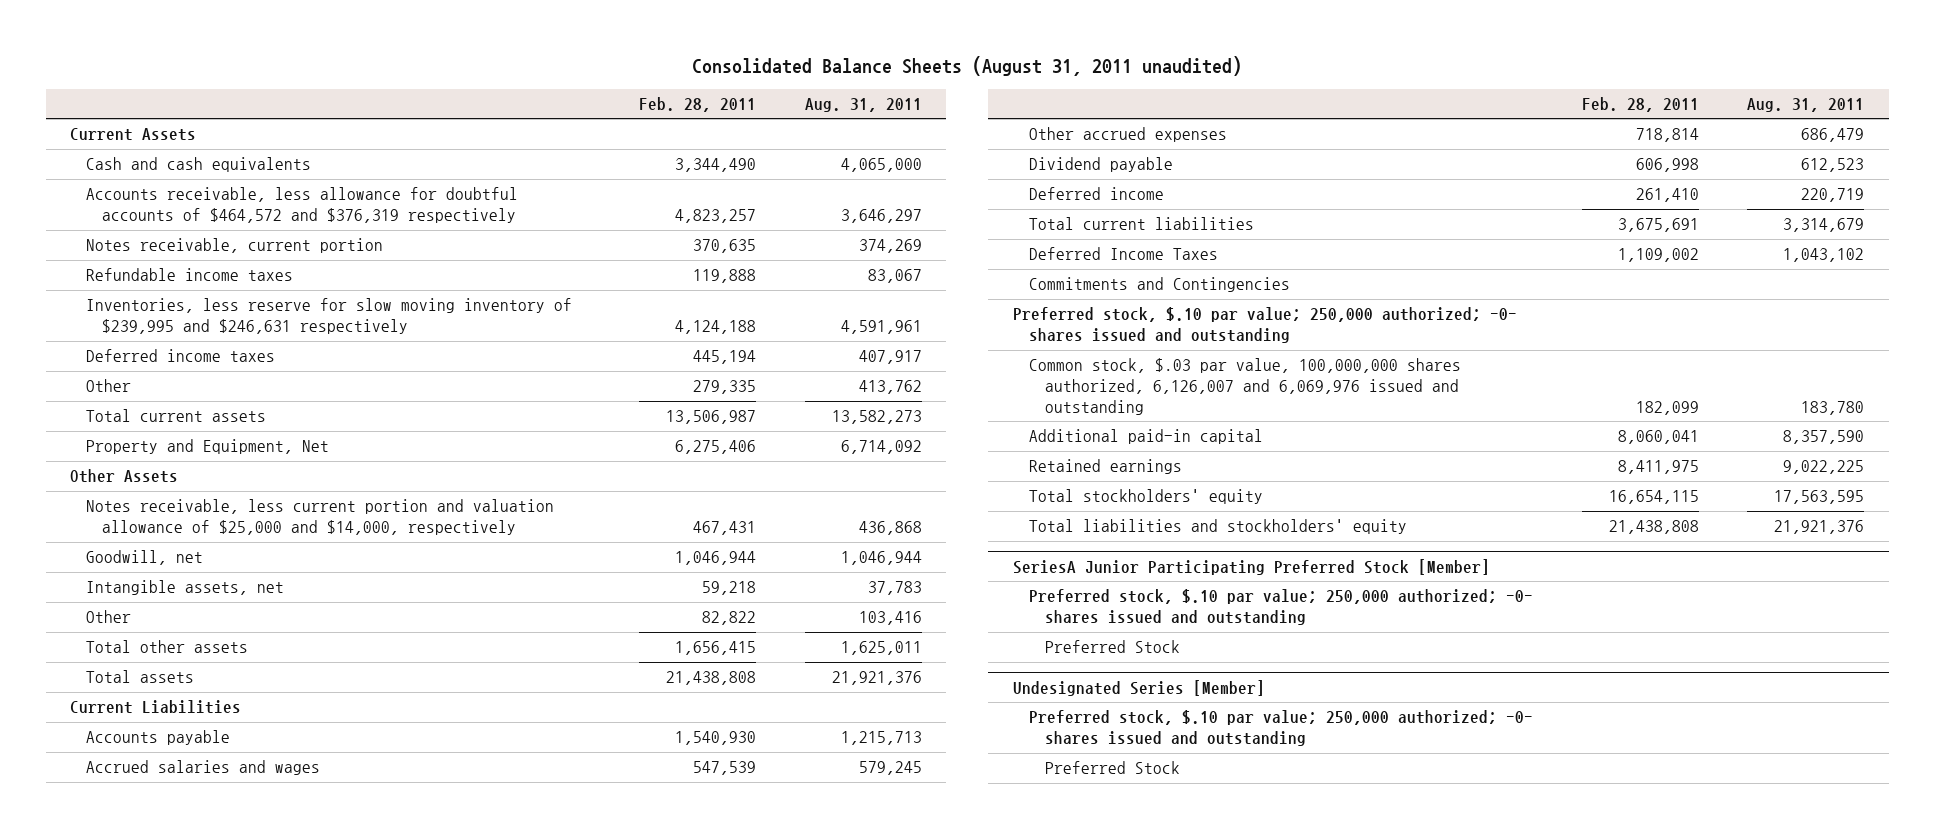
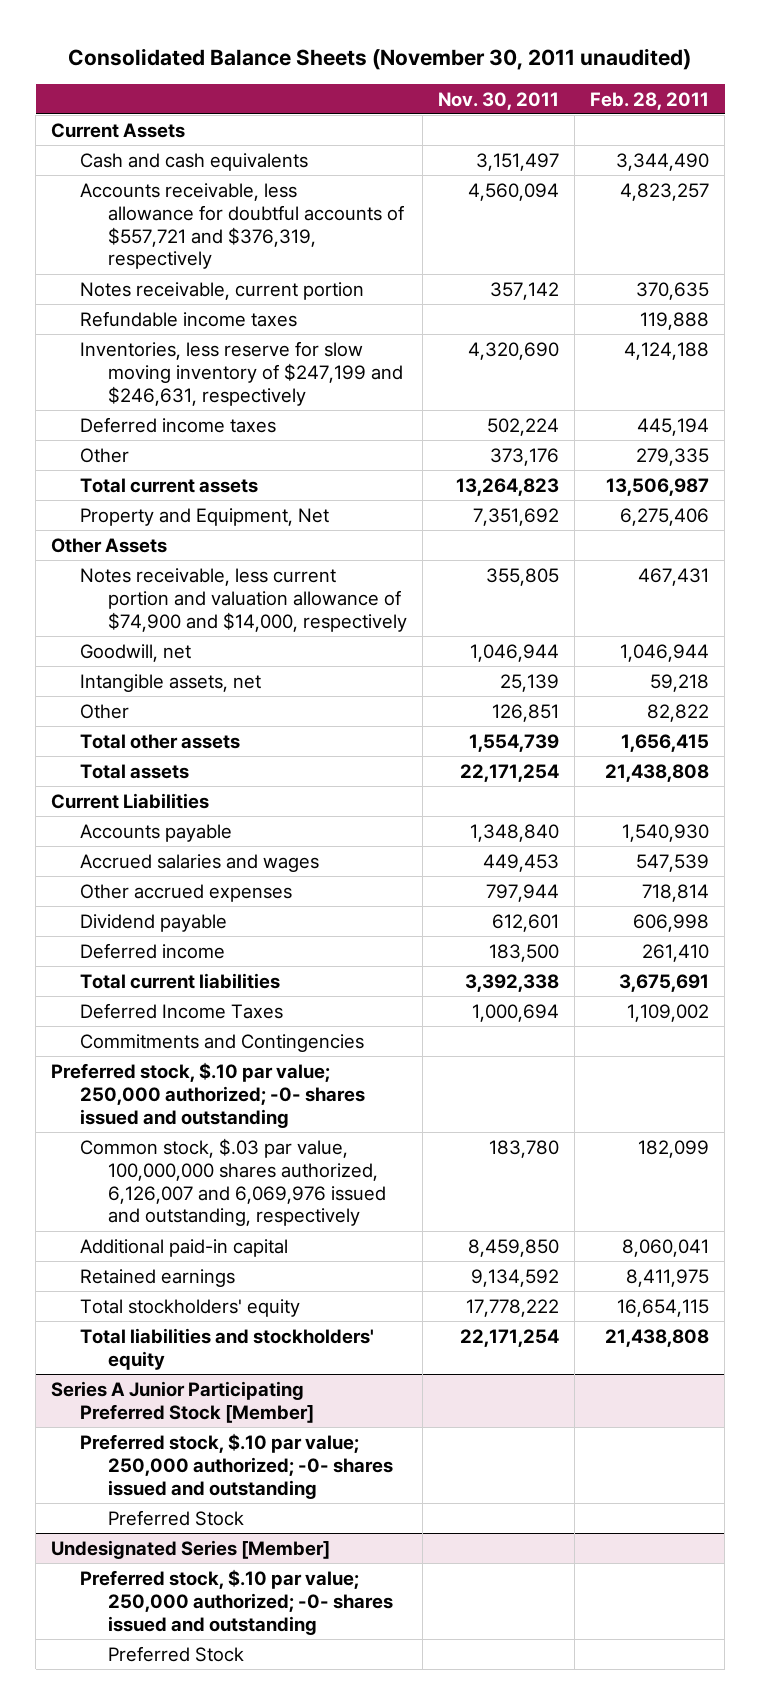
- Consolidated Balance Sheets (August 31, 2011 unaudited)
+ Consolidated Balance Sheets (November 30, 2011 unaudited)
- | Feb. 28, 2011 | Aug. 31, 2011
+ | Nov. 30, 2011 | Feb. 28, 2011
- Accounts receivable, less allowance for doubtful accounts of $464,572 and $376,319 respectively | 4,823,257 | 3,646,297
+ Accounts receivable, less allowance for doubtful accounts of $557,721 and $376,319, respectively | 4,560,094 | 4,823,257
- Inventories, less reserve for slow moving inventory of $239,995 and $246,631 respectively | 4,124,188 | 4,591,961
+ Inventories, less reserve for slow moving inventory of $247,199 and $246,631, respectively | 4,320,690 | 4,124,188
- Notes receivable, less current portion and valuation allowance of $25,000 and $14,000, respectively | 467,431 | 436,868
+ Notes receivable, less current portion and valuation allowance of $74,900 and $14,000, respectively | 355,805 | 467,431
- Common stock, $.03 par value, 100,000,000 shares authorized, 6,126,007 and 6,069,976 issued and outstanding | 182,099 | 183,780
+ Common stock, $.03 par value, 100,000,000 shares authorized, 6,126,007 and 6,069,976 issued and outstanding, respectively | 183,780 | 182,099
- SeriesA Junior Participating Preferred Stock [Member]
+ Series A Junior Participating Preferred Stock [Member]

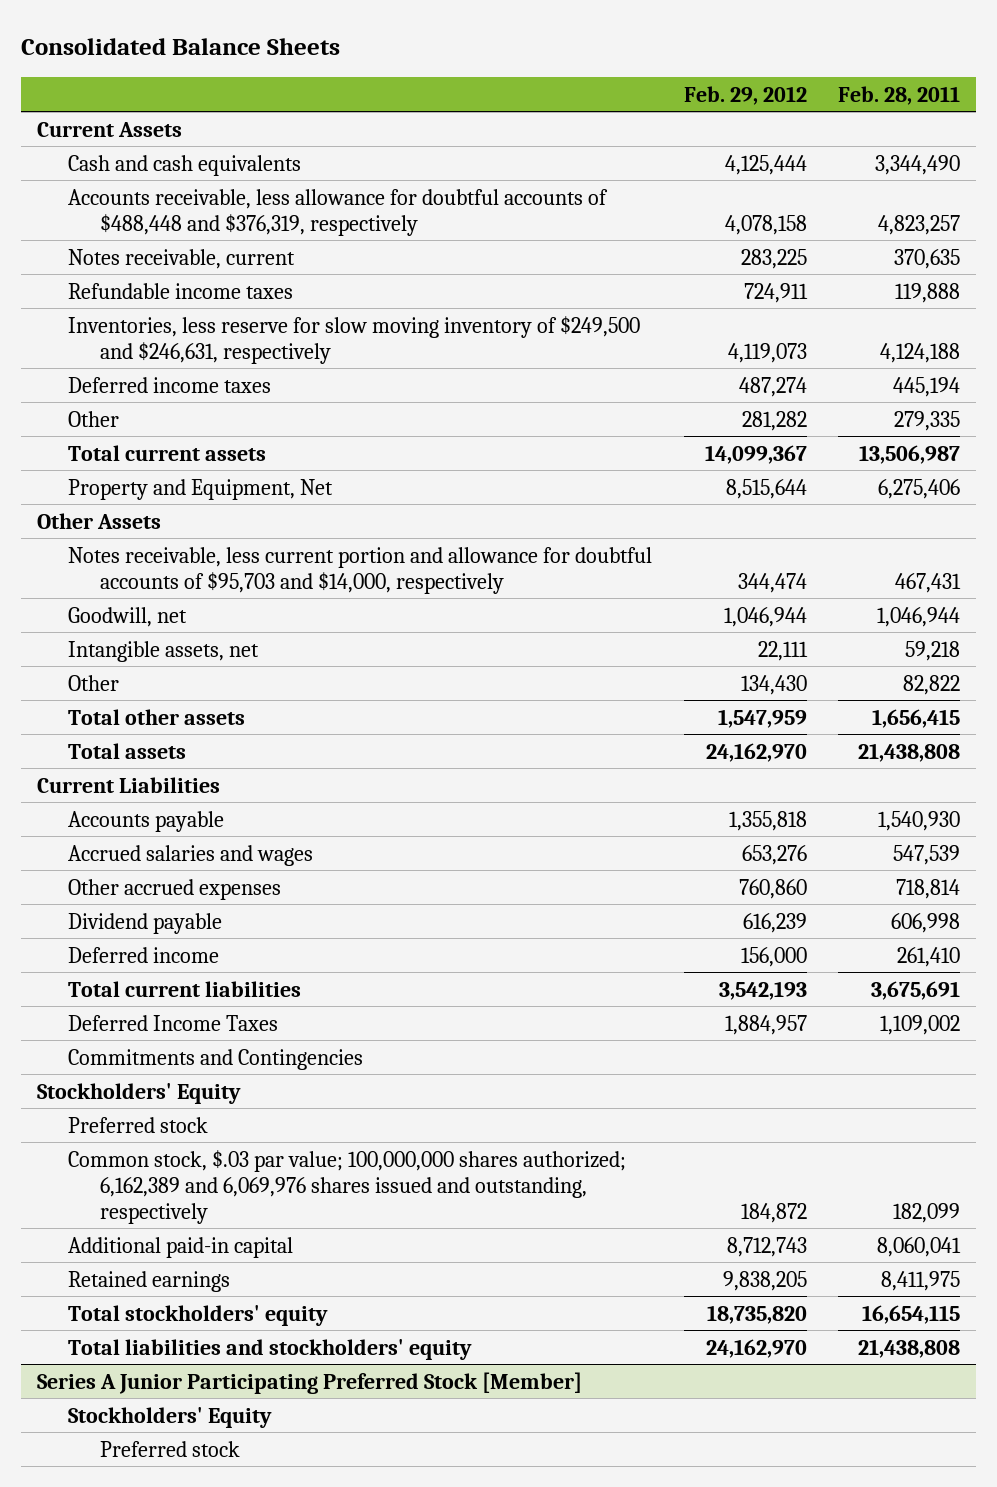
- Consolidated Balance Sheets (November 30, 2011 unaudited)
+ Consolidated Balance Sheets
- | Nov. 30, 2011 | Feb. 28, 2011
+ | Feb. 29, 2012 | Feb. 28, 2011
- Accounts receivable, less allowance for doubtful accounts of $557,721 and $376,319, respectively | 4,560,094 | 4,823,257
- Notes receivable, current portion | 357,142 | 370,635
+ Accounts receivable, less allowance for doubtful accounts of $488,448 and $376,319, respectively | 4,078,158 | 4,823,257
+ Notes receivable, current | 283,225 | 370,635
- Inventories, less reserve for slow moving inventory of $247,199 and $246,631, respectively | 4,320,690 | 4,124,188
+ Inventories, less reserve for slow moving inventory of $249,500 and $246,631, respectively | 4,119,073 | 4,124,188
- Notes receivable, less current portion and valuation allowance of $74,900 and $14,000, respectively | 355,805 | 467,431
+ Notes receivable, less current portion and allowance for doubtful accounts of $95,703 and $14,000, respectively | 344,474 | 467,431
- Preferred stock, $.10 par value; 250,000 authorized; -0- shares issued and outstanding
- Common stock, $.03 par value, 100,000,000 shares authorized, 6,126,007 and 6,069,976 issued and outstanding, respectively | 183,780 | 182,099
+ Stockholders' Equity
+ Preferred stock
+ Common stock, $.03 par value; 100,000,000 shares authorized; 6,162,389 and 6,069,976 shares issued and outstanding, respectively | 184,872 | 182,099
@ Series A Junior Participating Preferred Stock [Member]
- Preferred stock, $.10 par value; 250,000 authorized; -0- shares issued and outstanding
- Preferred Stock
- Undesignated Series [Member]
- Preferred stock, $.10 par value; 250,000 authorized; -0- shares issued and outstanding
- Preferred Stock
@ Series A Junior Participating Preferred Stock [Member]
+ Stockholders' Equity
+ Preferred stock

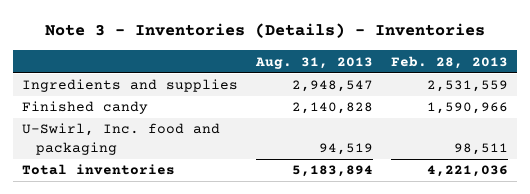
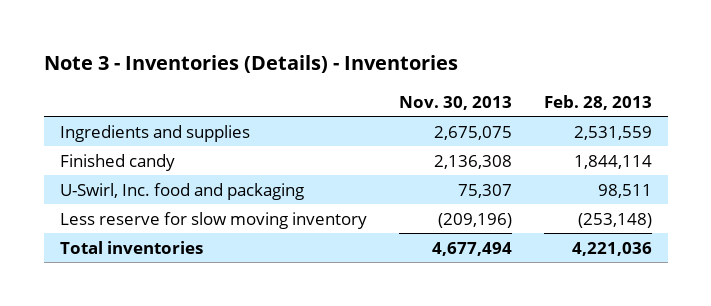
- | Aug. 31, 2013 | Feb. 28, 2013
+ | Nov. 30, 2013 | Feb. 28, 2013
- Finished candy | 2,140,828 | 1,590,966
+ Finished candy | 2,136,308 | 1,844,114
+ Less reserve for slow moving inventory | (209,196) | (253,148)

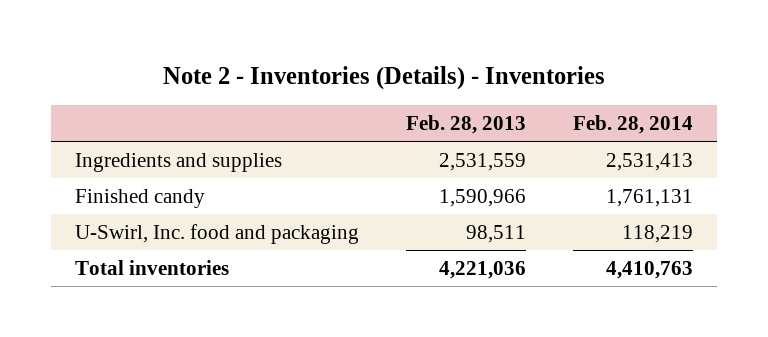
- Note 3 - Inventories (Details) - Inventories
+ Note 2 - Inventories (Details) - Inventories
- | Nov. 30, 2013 | Feb. 28, 2013
+ | Feb. 28, 2013 | Feb. 28, 2014
- Finished candy | 2,136,308 | 1,844,114
+ Finished candy | 1,590,966 | 1,761,131
- Less reserve for slow moving inventory | (209,196) | (253,148)

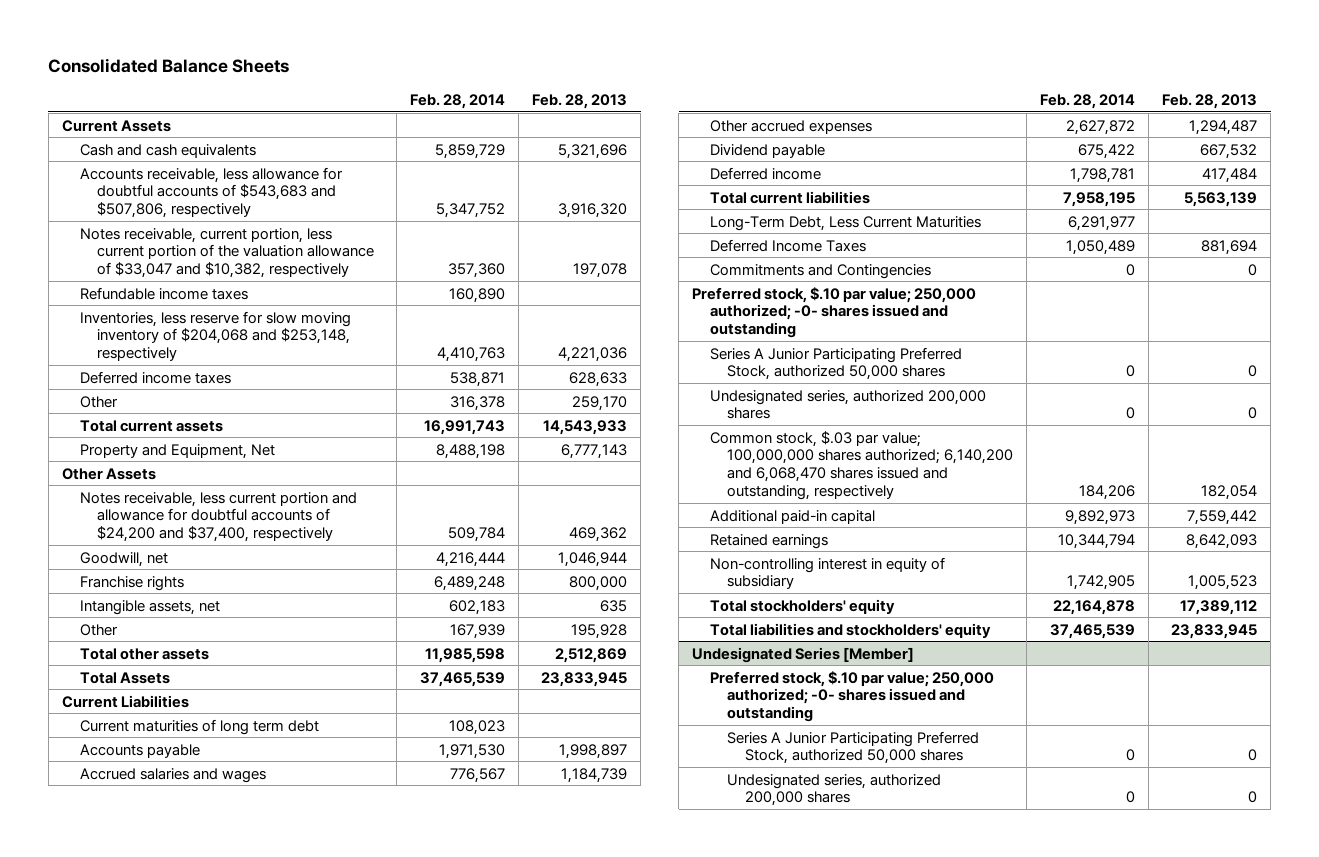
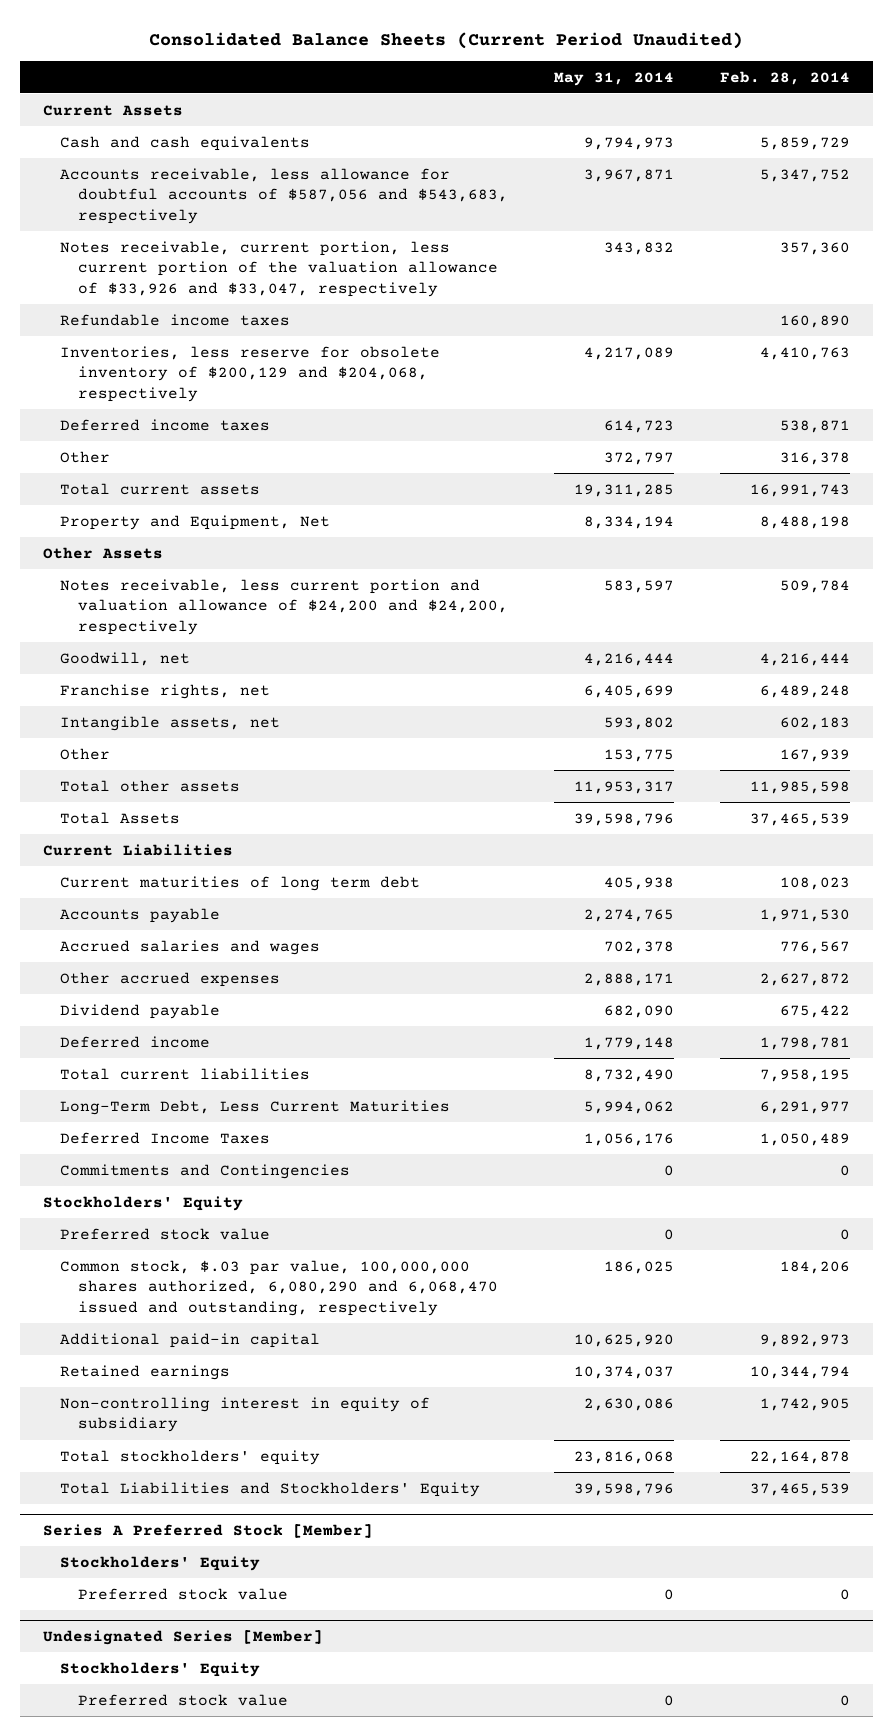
- Consolidated Balance Sheets
+ Consolidated Balance Sheets (Current Period Unaudited)
- | Feb. 28, 2014 | Feb. 28, 2013
+ | May 31, 2014 | Feb. 28, 2014
- Accounts receivable, less allowance for doubtful accounts of $543,683 and $507,806, respectively | 5,347,752 | 3,916,320
- Notes receivable, current portion, less current portion of the valuation allowance of $33,047 and $10,382, respectively | 357,360 | 197,078
+ Accounts receivable, less allowance for doubtful accounts of $587,056 and $543,683, respectively | 3,967,871 | 5,347,752
+ Notes receivable, current portion, less current portion of the valuation allowance of $33,926 and $33,047, respectively | 343,832 | 357,360
- Inventories, less reserve for slow moving inventory of $204,068 and $253,148, respectively | 4,410,763 | 4,221,036
+ Inventories, less reserve for obsolete inventory of $200,129 and $204,068, respectively | 4,217,089 | 4,410,763
- Notes receivable, less current portion and allowance for doubtful accounts of $24,200 and $37,400, respectively | 509,784 | 469,362
+ Notes receivable, less current portion and valuation allowance of $24,200 and $24,200, respectively | 583,597 | 509,784
- Franchise rights | 6,489,248 | 800,000
+ Franchise rights, net | 6,405,699 | 6,489,248
- Preferred stock, $.10 par value; 250,000 authorized; -0- shares issued and outstanding
- Series A Junior Participating Preferred Stock, authorized 50,000 shares | 0 | 0
- Undesignated series, authorized 200,000 shares | 0 | 0
- Common stock, $.03 par value; 100,000,000 shares authorized; 6,140,200 and 6,068,470 shares issued and outstanding, respectively | 184,206 | 182,054
+ Stockholders' Equity
+ Preferred stock value | 0 | 0
+ Common stock, $.03 par value, 100,000,000 shares authorized, 6,080,290 and 6,068,470 issued and outstanding, respectively | 186,025 | 184,206
- Total liabilities and stockholders' equity | 37,465,539 | 23,833,945
+ Total Liabilities and Stockholders' Equity | 39,598,796 | 37,465,539
+ Series A Preferred Stock [Member]
+ Stockholders' Equity
+ Preferred stock value | 0 | 0
@ Undesignated Series [Member]
- Preferred stock, $.10 par value; 250,000 authorized; -0- shares issued and outstanding
- Series A Junior Participating Preferred Stock, authorized 50,000 shares | 0 | 0
- Undesignated series, authorized 200,000 shares | 0 | 0
+ Stockholders' Equity
+ Preferred stock value | 0 | 0

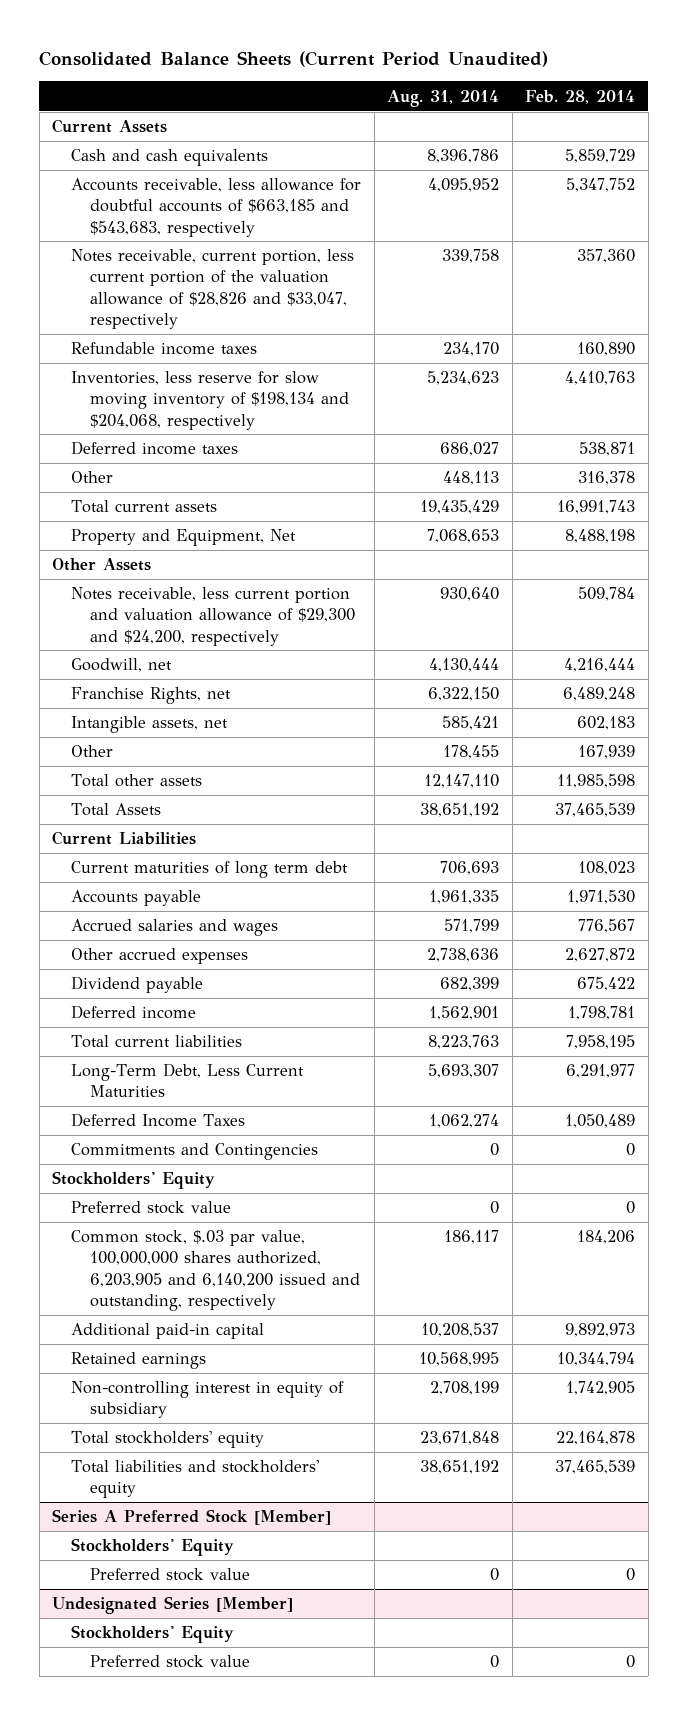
- | May 31, 2014 | Feb. 28, 2014
+ | Aug. 31, 2014 | Feb. 28, 2014
- Accounts receivable, less allowance for doubtful accounts of $587,056 and $543,683, respectively | 3,967,871 | 5,347,752
- Notes receivable, current portion, less current portion of the valuation allowance of $33,926 and $33,047, respectively | 343,832 | 357,360
+ Accounts receivable, less allowance for doubtful accounts of $663,185 and $543,683, respectively | 4,095,952 | 5,347,752
+ Notes receivable, current portion, less current portion of the valuation allowance of $28,826 and $33,047, respectively | 339,758 | 357,360
- Inventories, less reserve for obsolete inventory of $200,129 and $204,068, respectively | 4,217,089 | 4,410,763
+ Inventories, less reserve for slow moving inventory of $198,134 and $204,068, respectively | 5,234,623 | 4,410,763
- Notes receivable, less current portion and valuation allowance of $24,200 and $24,200, respectively | 583,597 | 509,784
+ Notes receivable, less current portion and valuation allowance of $29,300 and $24,200, respectively | 930,640 | 509,784
- Franchise rights, net | 6,405,699 | 6,489,248
+ Franchise Rights, net | 6,322,150 | 6,489,248
- Common stock, $.03 par value, 100,000,000 shares authorized, 6,080,290 and 6,068,470 issued and outstanding, respectively | 186,025 | 184,206
+ Common stock, $.03 par value, 100,000,000 shares authorized, 6,203,905 and 6,140,200 issued and outstanding, respectively | 186,117 | 184,206
- Total Liabilities and Stockholders' Equity | 39,598,796 | 37,465,539
+ Total liabilities and stockholders' equity | 38,651,192 | 37,465,539

